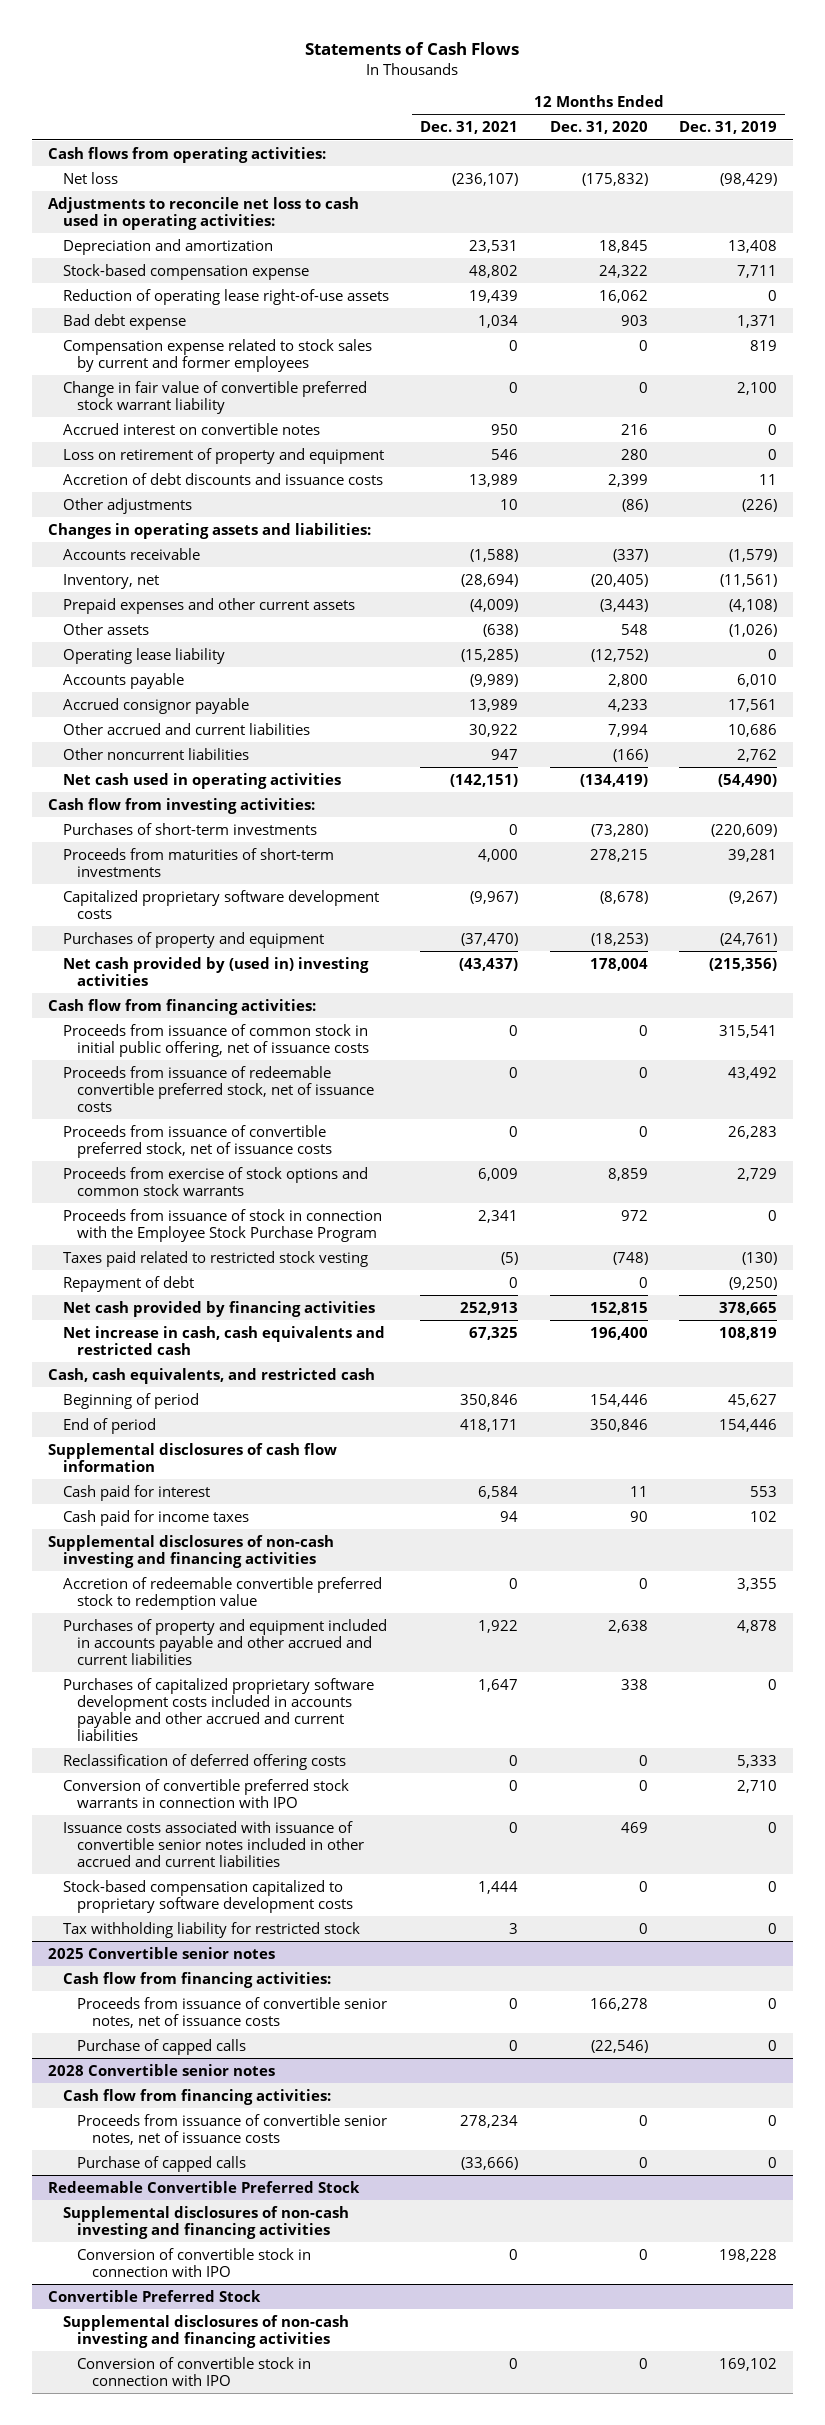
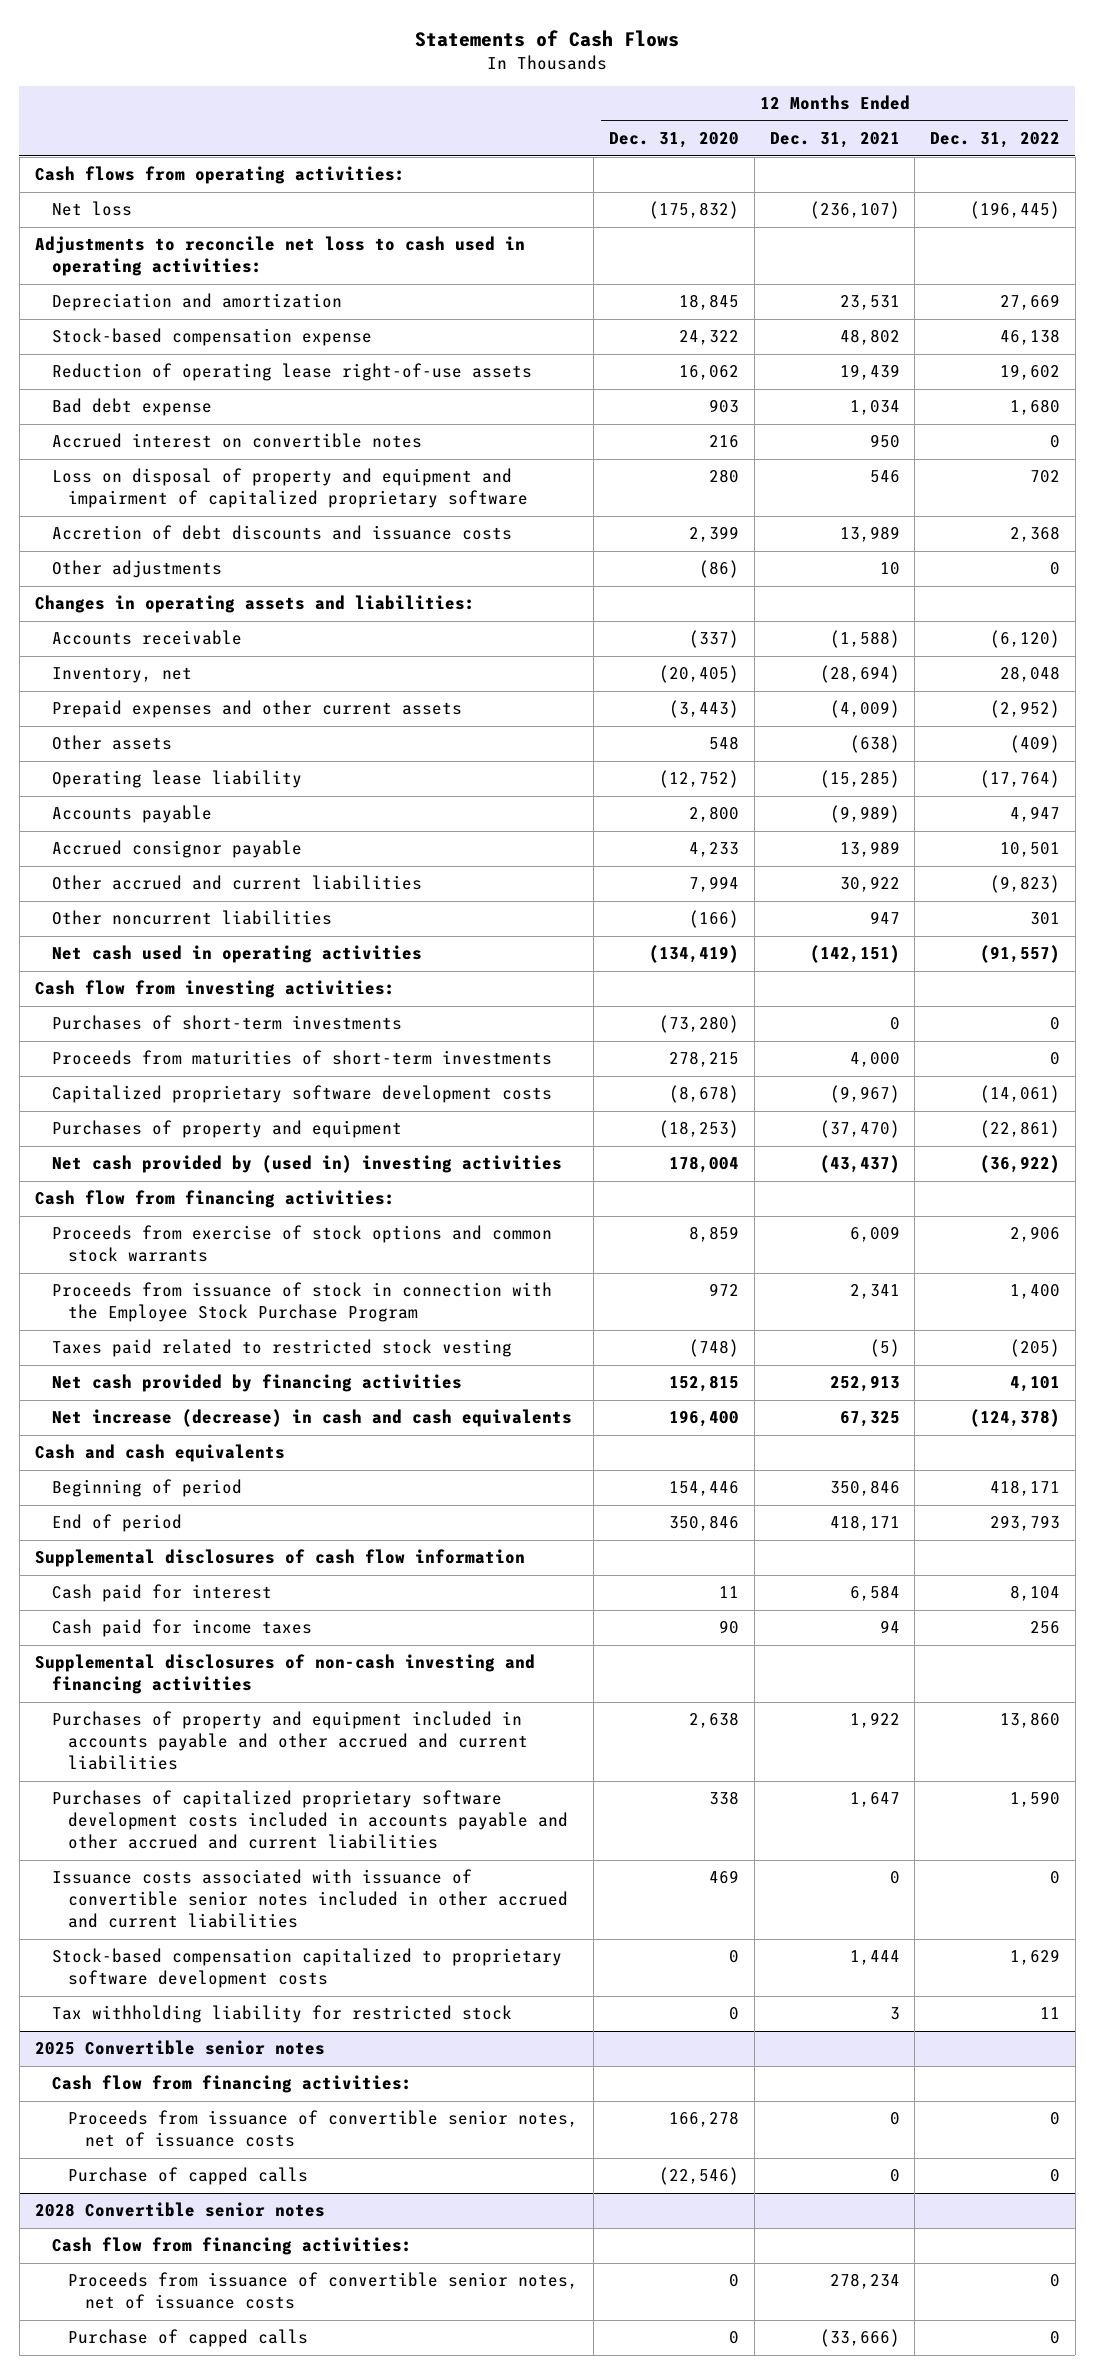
- | 12 Months Ended Dec. 31, 2021 | 12 Months Ended Dec. 31, 2020 | 12 Months Ended Dec. 31, 2019
+ | 12 Months Ended Dec. 31, 2020 | 12 Months Ended Dec. 31, 2021 | 12 Months Ended Dec. 31, 2022
- Compensation expense related to stock sales by current and former employees | 0 | 0 | 819
- Change in fair value of convertible preferred stock warrant liability | 0 | 0 | 2,100
- Loss on retirement of property and equipment | 546 | 280 | 0
+ Loss on disposal of property and equipment and impairment of capitalized proprietary software | 280 | 546 | 702
- Proceeds from issuance of common stock in initial public offering, net of issuance costs | 0 | 0 | 315,541
- Proceeds from issuance of redeemable convertible preferred stock, net of issuance costs | 0 | 0 | 43,492
- Proceeds from issuance of convertible preferred stock, net of issuance costs | 0 | 0 | 26,283
- Repayment of debt | 0 | 0 | (9,250)
- Net increase in cash, cash equivalents and restricted cash | 67,325 | 196,400 | 108,819
- Cash, cash equivalents, and restricted cash
+ Net increase (decrease) in cash and cash equivalents | 196,400 | 67,325 | (124,378)
+ Cash and cash equivalents
- Accretion of redeemable convertible preferred stock to redemption value | 0 | 0 | 3,355
- Reclassification of deferred offering costs | 0 | 0 | 5,333
- Conversion of convertible preferred stock warrants in connection with IPO | 0 | 0 | 2,710
- Redeemable Convertible Preferred Stock
- Supplemental disclosures of non-cash investing and financing activities
- Conversion of convertible stock in connection with IPO | 0 | 0 | 198,228
- Convertible Preferred Stock
- Supplemental disclosures of non-cash investing and financing activities
- Conversion of convertible stock in connection with IPO | 0 | 0 | 169,102

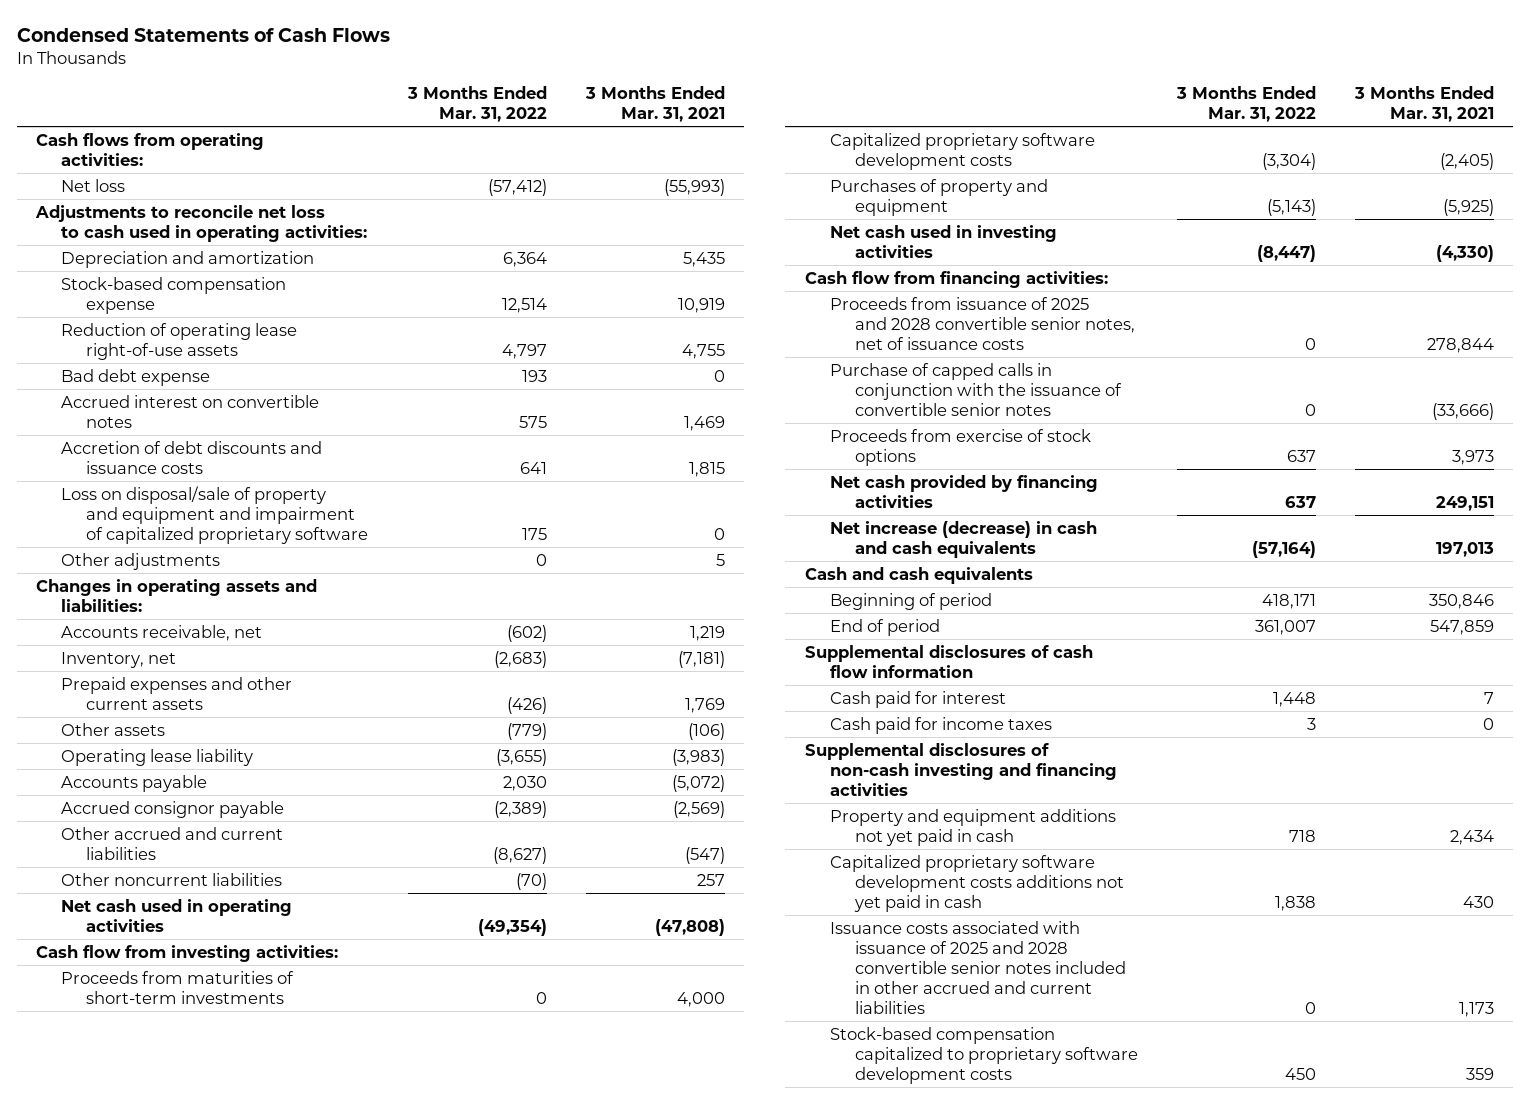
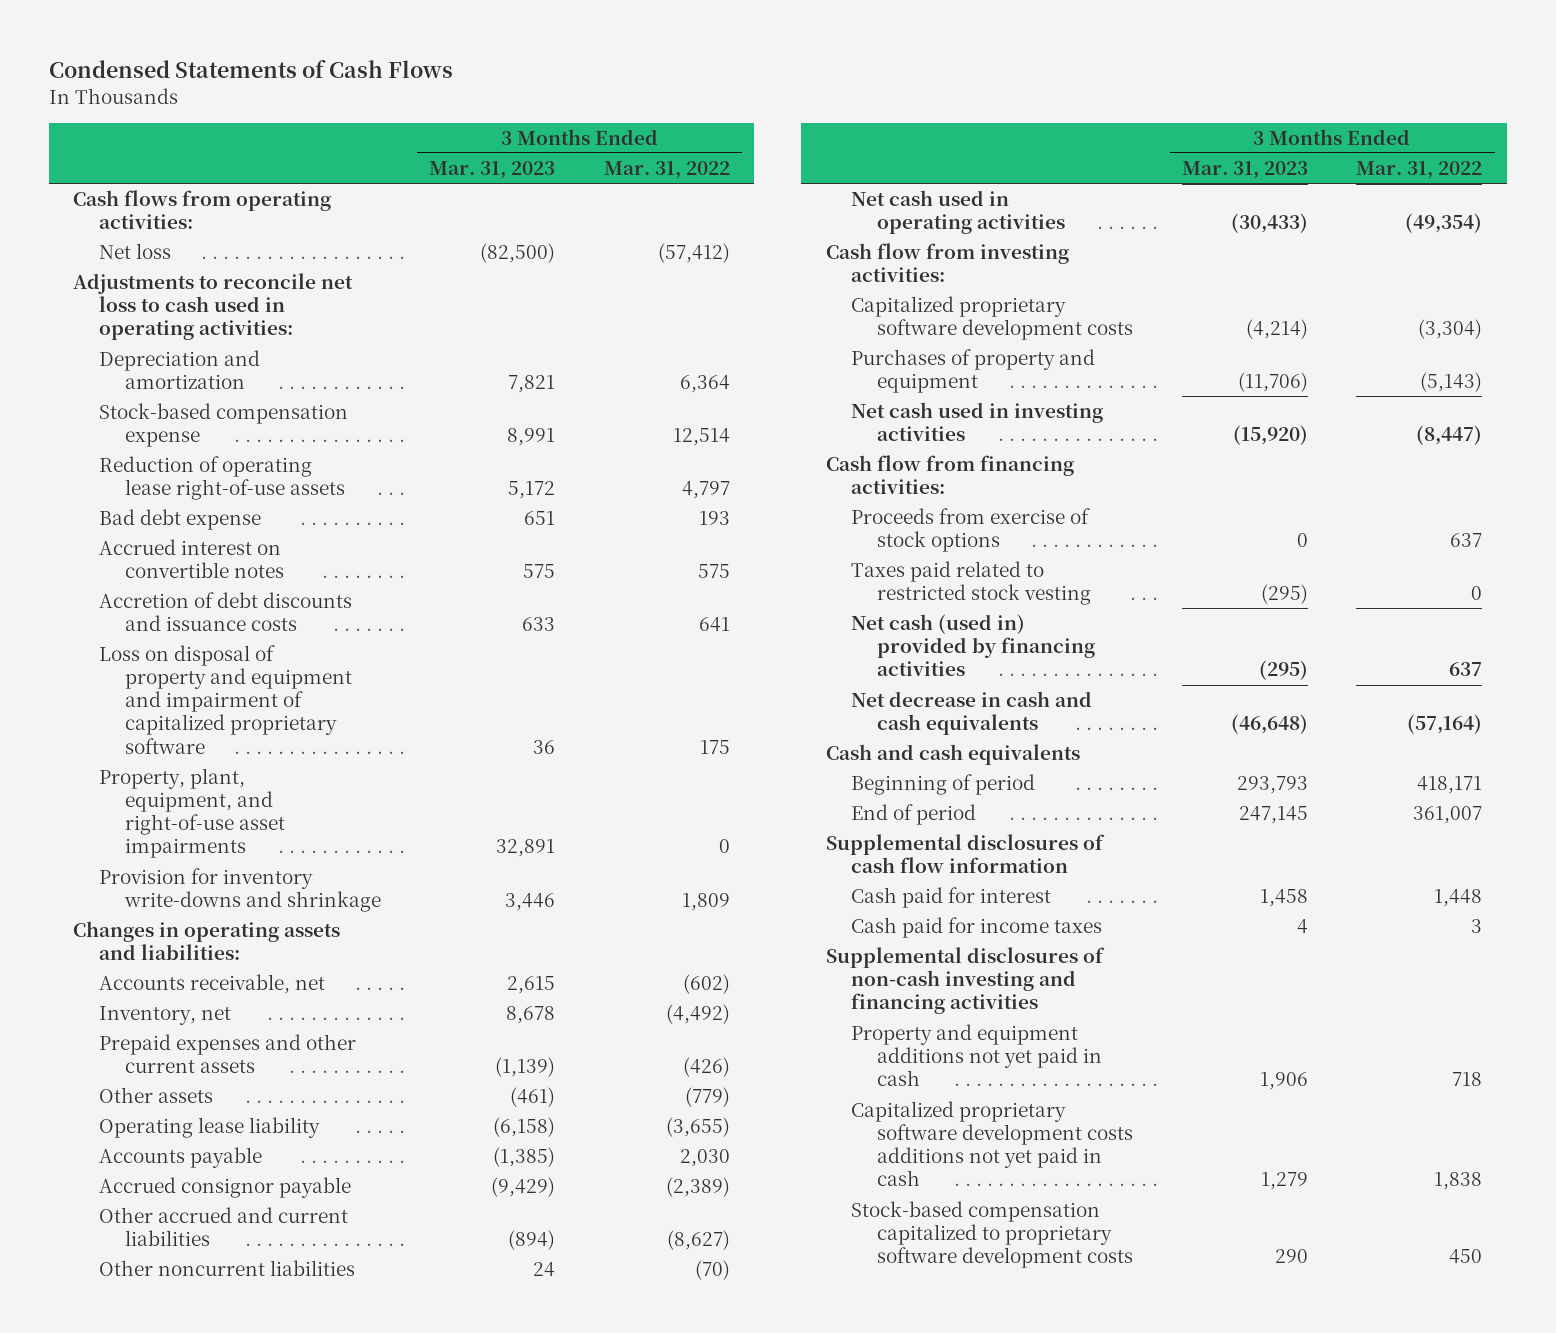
- | 3 Months Ended Mar. 31, 2022 | 3 Months Ended Mar. 31, 2021
+ | 3 Months Ended Mar. 31, 2023 | 3 Months Ended Mar. 31, 2022
- Loss on disposal/sale of property and equipment and impairment of capitalized proprietary software | 175 | 0
- Other adjustments | 0 | 5
+ Loss on disposal of property and equipment and impairment of capitalized proprietary software | 36 | 175
+ Property, plant, equipment, and right-of-use asset impairments | 32,891 | 0
+ Provision for inventory write-downs and shrinkage | 3,446 | 1,809
- Inventory, net | (2,683) | (7,181)
+ Inventory, net | 8,678 | (4,492)
- Proceeds from maturities of short-term investments | 0 | 4,000
- Proceeds from issuance of 2025 and 2028 convertible senior notes, net of issuance costs | 0 | 278,844
- Purchase of capped calls in conjunction with the issuance of convertible senior notes | 0 | (33,666)
- Net cash provided by financing activities | 637 | 249,151
- Net increase (decrease) in cash and cash equivalents | (57,164) | 197,013
+ Taxes paid related to restricted stock vesting | (295) | 0
+ Net cash (used in) provided by financing activities | (295) | 637
+ Net decrease in cash and cash equivalents | (46,648) | (57,164)
- Issuance costs associated with issuance of 2025 and 2028 convertible senior notes included in other accrued and current liabilities | 0 | 1,173

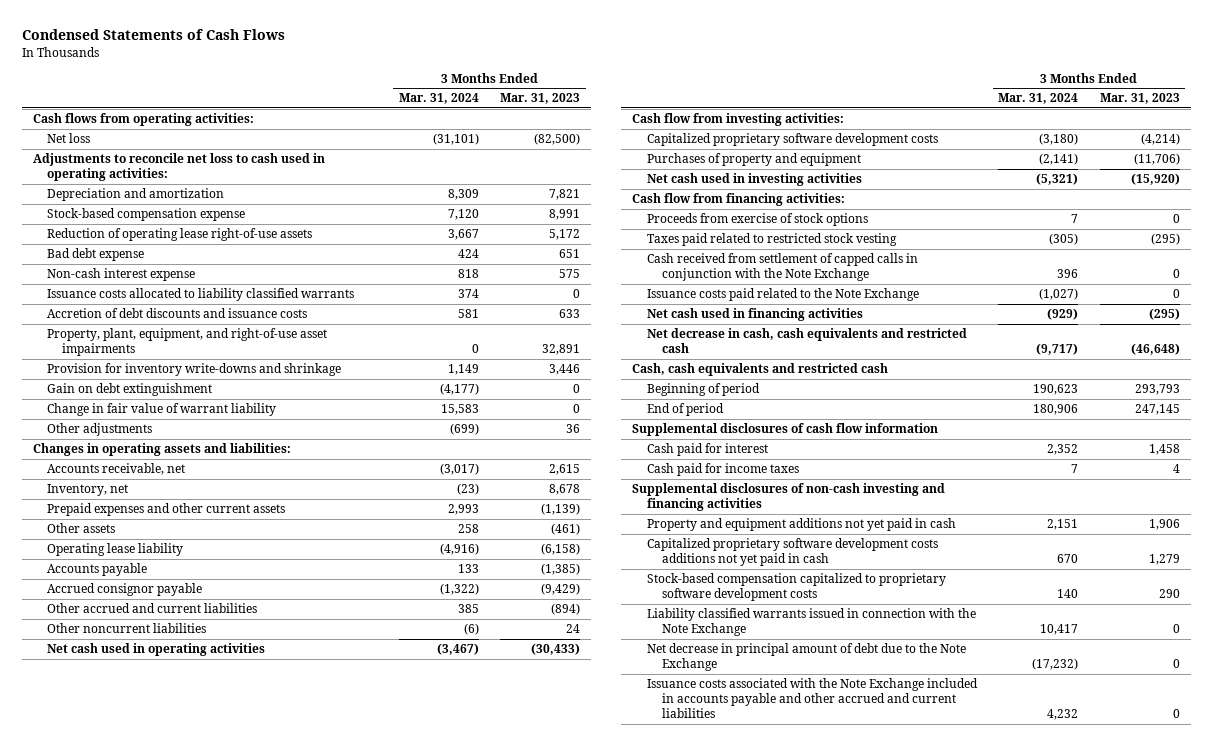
- | 3 Months Ended Mar. 31, 2023 | 3 Months Ended Mar. 31, 2022
+ | 3 Months Ended Mar. 31, 2024 | 3 Months Ended Mar. 31, 2023
- Accrued interest on convertible notes | 575 | 575
+ Non-cash interest expense | 818 | 575
+ Issuance costs allocated to liability classified warrants | 374 | 0
- Loss on disposal of property and equipment and impairment of capitalized proprietary software | 36 | 175
+ Gain on debt extinguishment | (4,177) | 0
+ Change in fair value of warrant liability | 15,583 | 0
+ Other adjustments | (699) | 36
- Net cash (used in) provided by financing activities | (295) | 637
- Net decrease in cash and cash equivalents | (46,648) | (57,164)
- Cash and cash equivalents
+ Cash received from settlement of capped calls in conjunction with the Note Exchange | 396 | 0
+ Issuance costs paid related to the Note Exchange | (1,027) | 0
+ Net cash used in financing activities | (929) | (295)
+ Net decrease in cash, cash equivalents and restricted cash | (9,717) | (46,648)
+ Cash, cash equivalents and restricted cash
+ Liability classified warrants issued in connection with the Note Exchange | 10,417 | 0
+ Net decrease in principal amount of debt due to the Note Exchange | (17,232) | 0
+ Issuance costs associated with the Note Exchange included in accounts payable and other accrued and current liabilities | 4,232 | 0

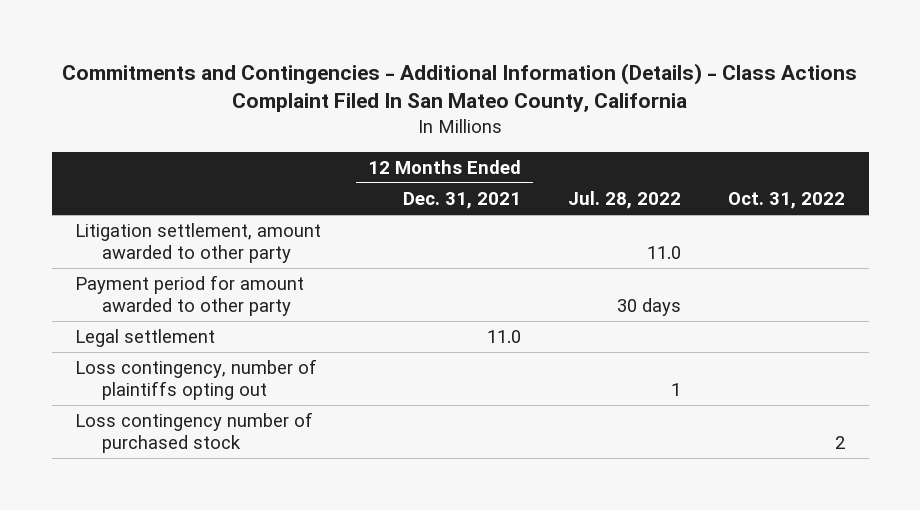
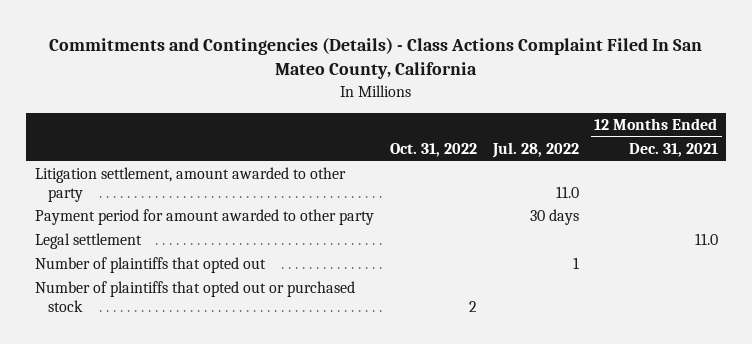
- Commitments and Contingencies - Additional Information (Details) - Class Actions Complaint Filed In San Mateo County, California
+ Commitments and Contingencies (Details) - Class Actions Complaint Filed In San Mateo County, California
- | 12 Months Ended Dec. 31, 2021 | Jul. 28, 2022 | Oct. 31, 2022
+ | Oct. 31, 2022 | Jul. 28, 2022 | 12 Months Ended Dec. 31, 2021
- Loss contingency, number of plaintiffs opting out | | 1 |
- Loss contingency number of purchased stock | | | 2
+ Number of plaintiffs that opted out | | 1 |
+ Number of plaintiffs that opted out or purchased stock | 2 | |

